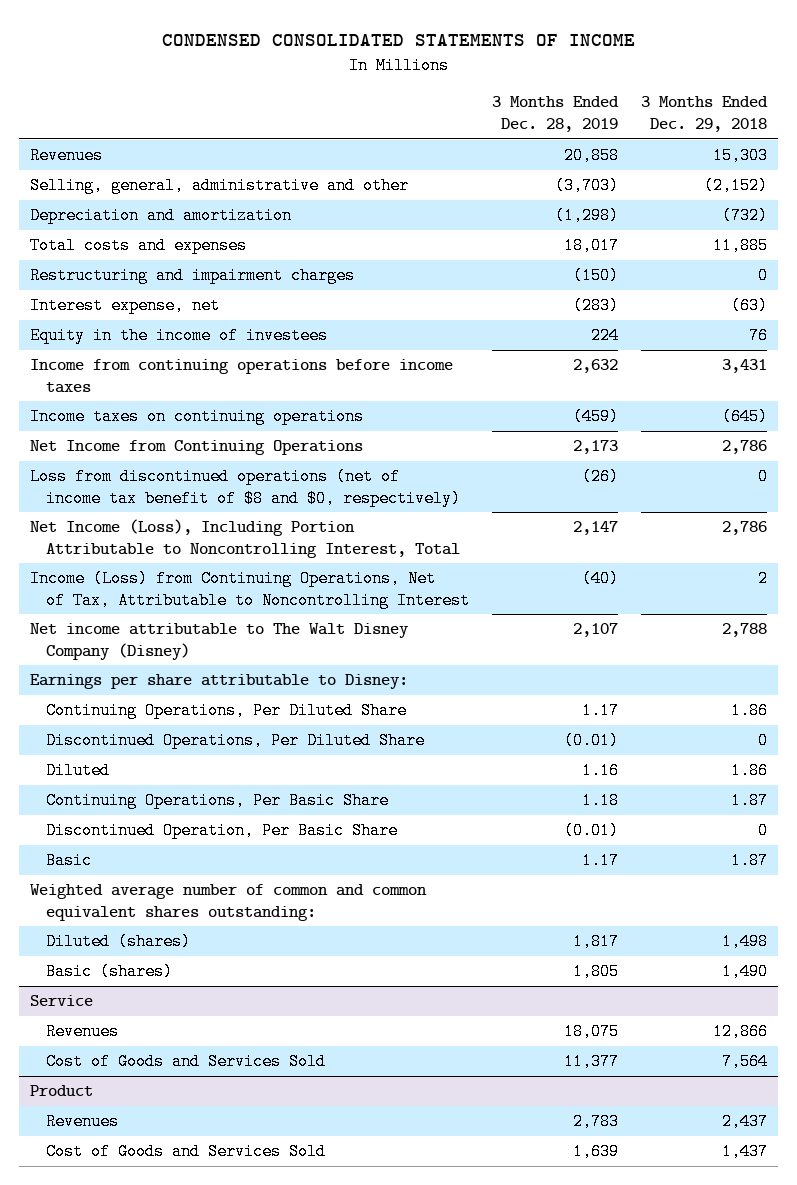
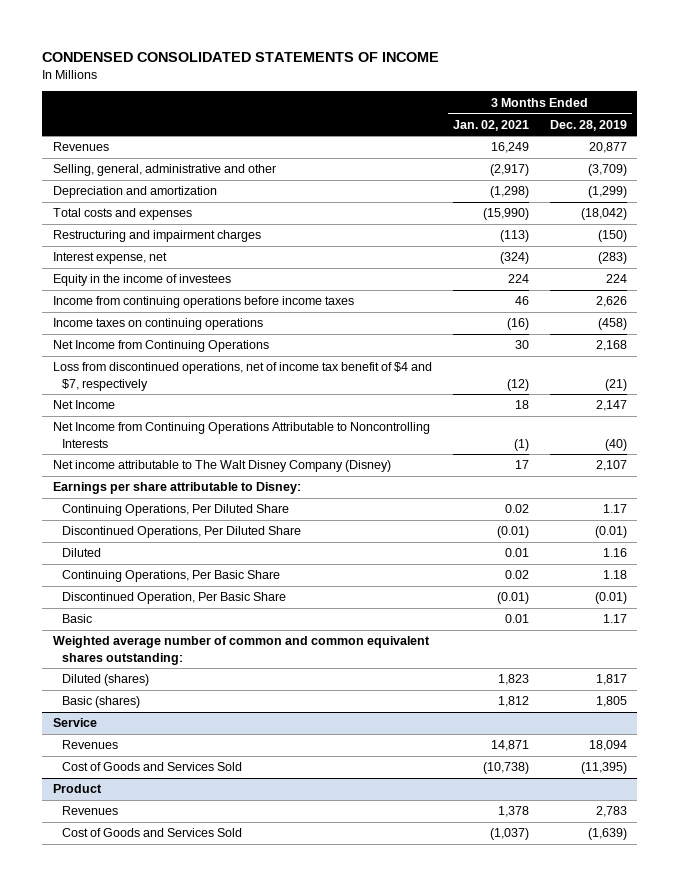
- | 3 Months Ended Dec. 28, 2019 | 3 Months Ended Dec. 29, 2018
+ | 3 Months Ended Jan. 02, 2021 | 3 Months Ended Dec. 28, 2019
- Revenues | 20,858 | 15,303
- Selling, general, administrative and other | (3,703) | (2,152)
- Depreciation and amortization | (1,298) | (732)
- Total costs and expenses | 18,017 | 11,885
+ Revenues | 16,249 | 20,877
+ Selling, general, administrative and other | (2,917) | (3,709)
+ Depreciation and amortization | (1,298) | (1,299)
+ Total costs and expenses | (15,990) | (18,042)
- Income from continuing operations before income taxes | 2,632 | 3,431
- Income taxes on continuing operations | (459) | (645)
- Net Income from Continuing Operations | 2,173 | 2,786
- Loss from discontinued operations (net of income tax benefit of $8 and $0, respectively) | (26) | 0
- Net Income (Loss), Including Portion Attributable to Noncontrolling Interest, Total | 2,147 | 2,786
- Income (Loss) from Continuing Operations, Net of Tax, Attributable to Noncontrolling Interest | (40) | 2
+ Income from continuing operations before income taxes | 46 | 2,626
+ Income taxes on continuing operations | (16) | (458)
+ Net Income from Continuing Operations | 30 | 2,168
+ Loss from discontinued operations, net of income tax benefit of $4 and $7, respectively | (12) | (21)
+ Net Income | 18 | 2,147
+ Net Income from Continuing Operations Attributable to Noncontrolling Interests | (1) | (40)
@ Service
- Revenues | 18,075 | 12,866
- Cost of Goods and Services Sold | 11,377 | 7,564
+ Revenues | 14,871 | 18,094
+ Cost of Goods and Services Sold | (10,738) | (11,395)
@ Product
- Cost of Goods and Services Sold | 1,639 | 1,437
+ Cost of Goods and Services Sold | (1,037) | (1,639)

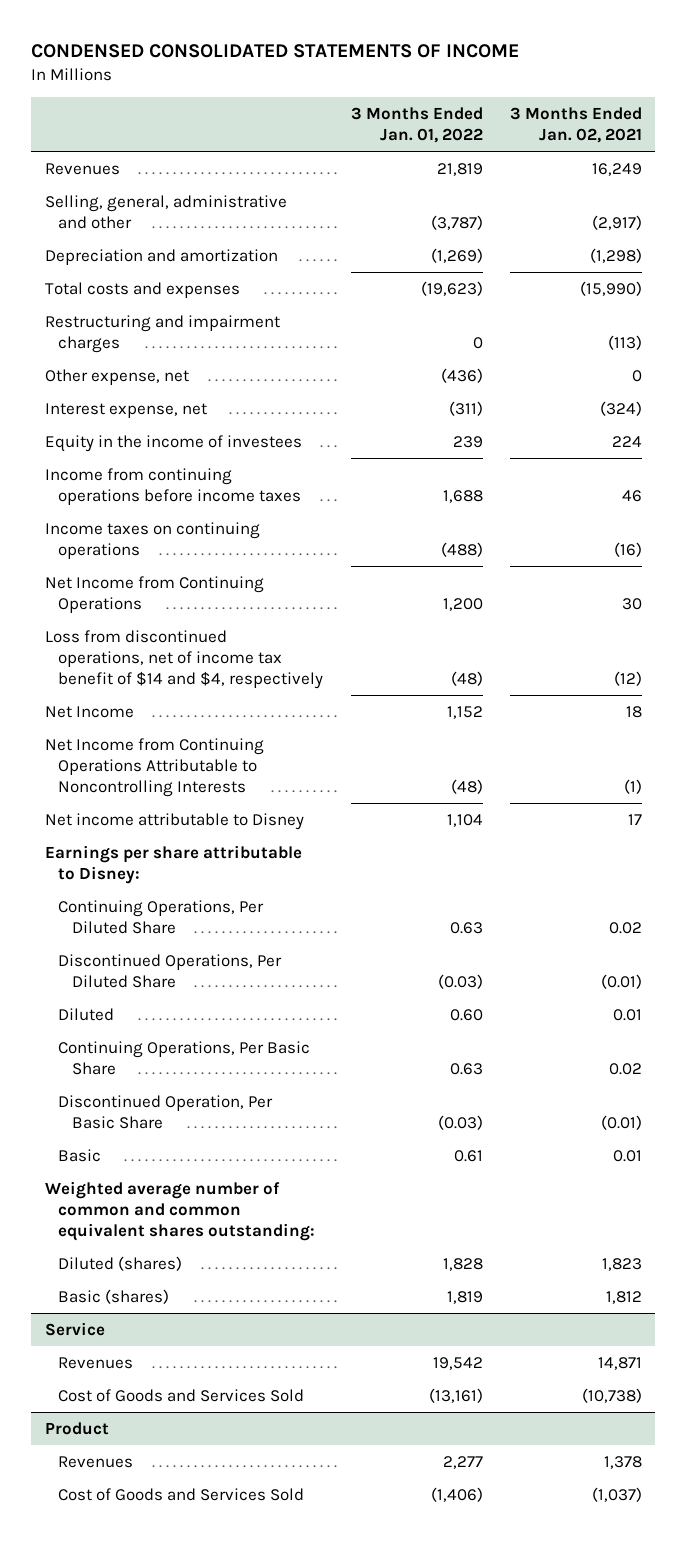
- | 3 Months Ended Jan. 02, 2021 | 3 Months Ended Dec. 28, 2019
+ | 3 Months Ended Jan. 01, 2022 | 3 Months Ended Jan. 02, 2021
+ Other expense, net | (436) | 0
- Loss from discontinued operations, net of income tax benefit of $4 and $7, respectively | (12) | (21)
+ Loss from discontinued operations, net of income tax benefit of $14 and $4, respectively | (48) | (12)
- Net income attributable to The Walt Disney Company (Disney) | 17 | 2,107
+ Net income attributable to Disney | 1,104 | 17

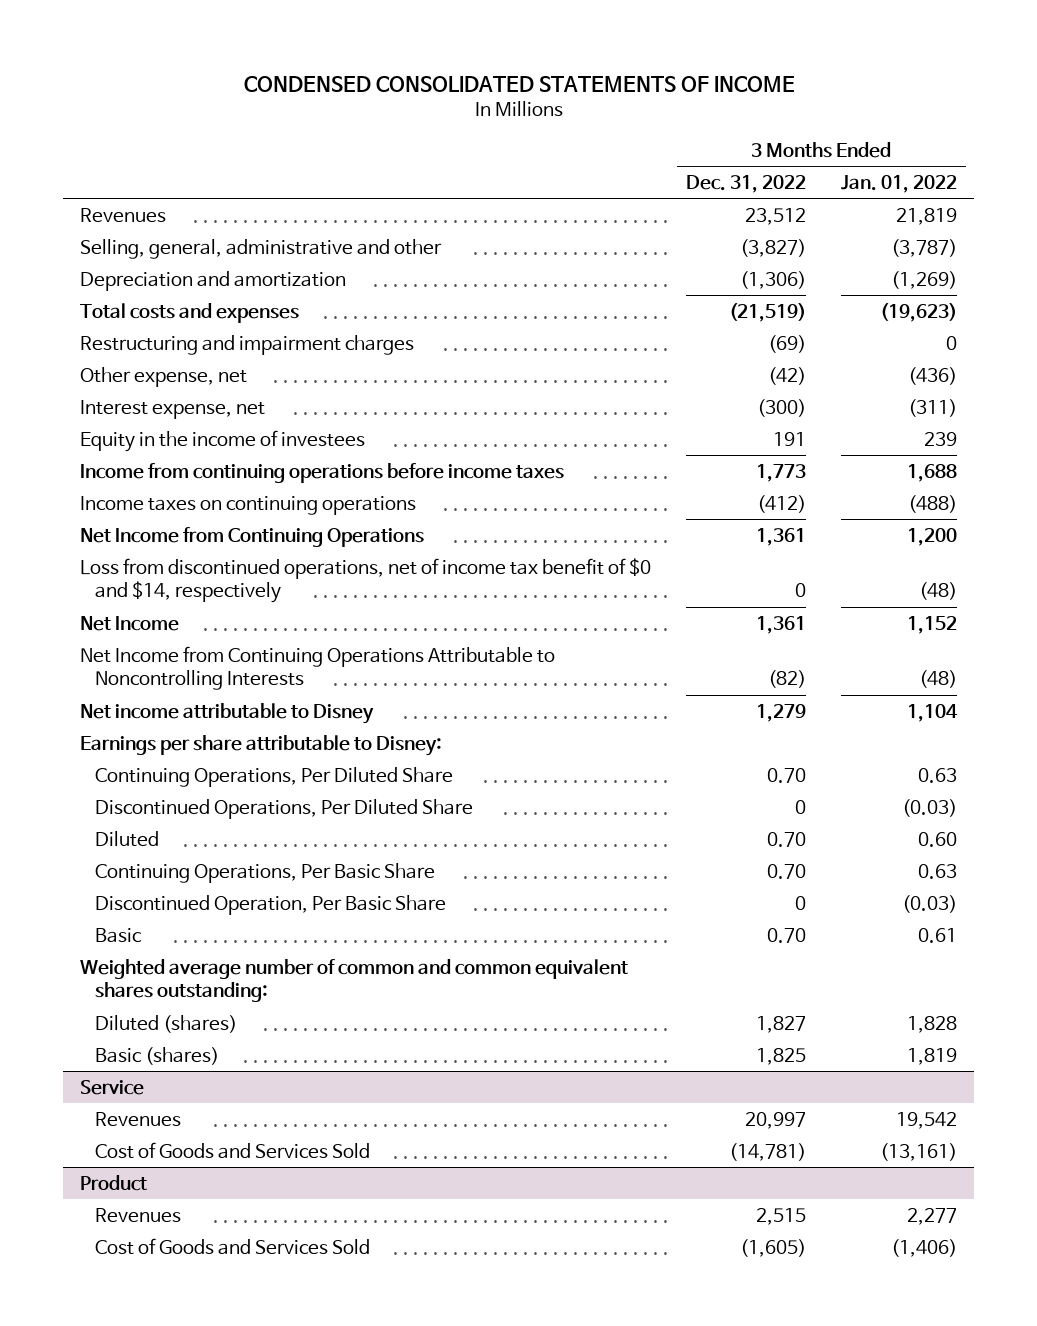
- | 3 Months Ended Jan. 01, 2022 | 3 Months Ended Jan. 02, 2021
+ | 3 Months Ended Dec. 31, 2022 | 3 Months Ended Jan. 01, 2022
- Loss from discontinued operations, net of income tax benefit of $14 and $4, respectively | (48) | (12)
+ Loss from discontinued operations, net of income tax benefit of $0 and $14, respectively | 0 | (48)

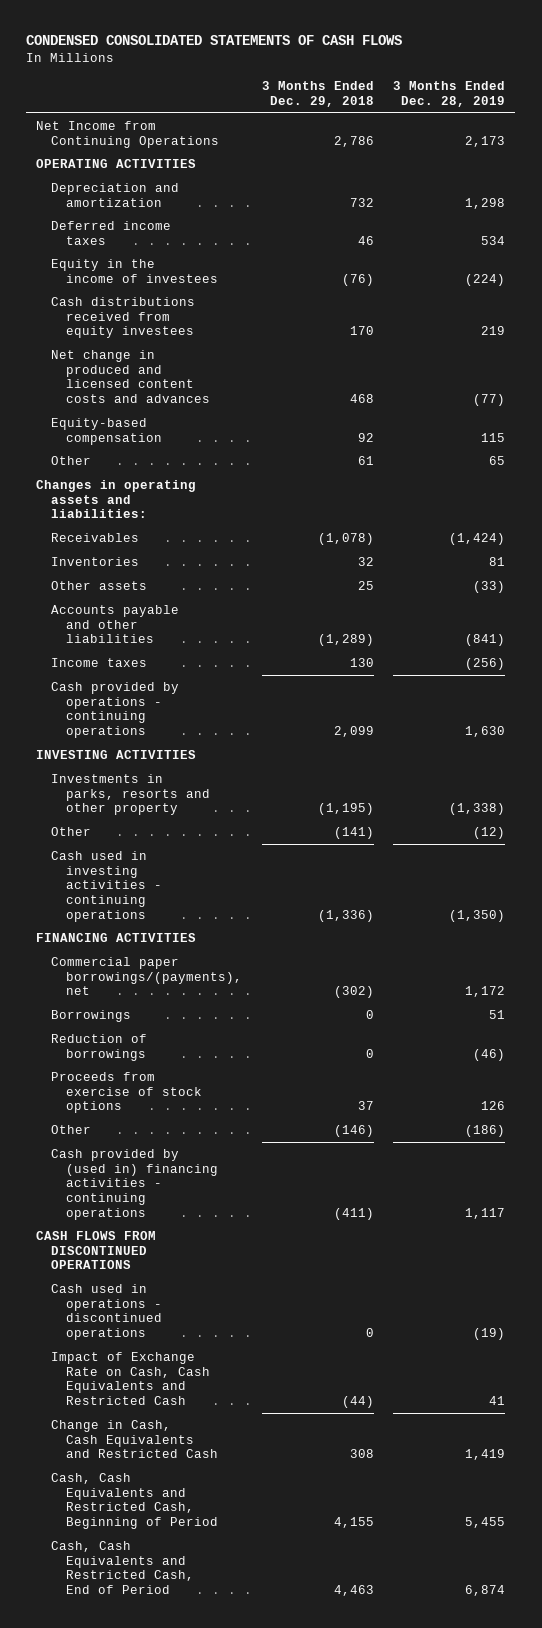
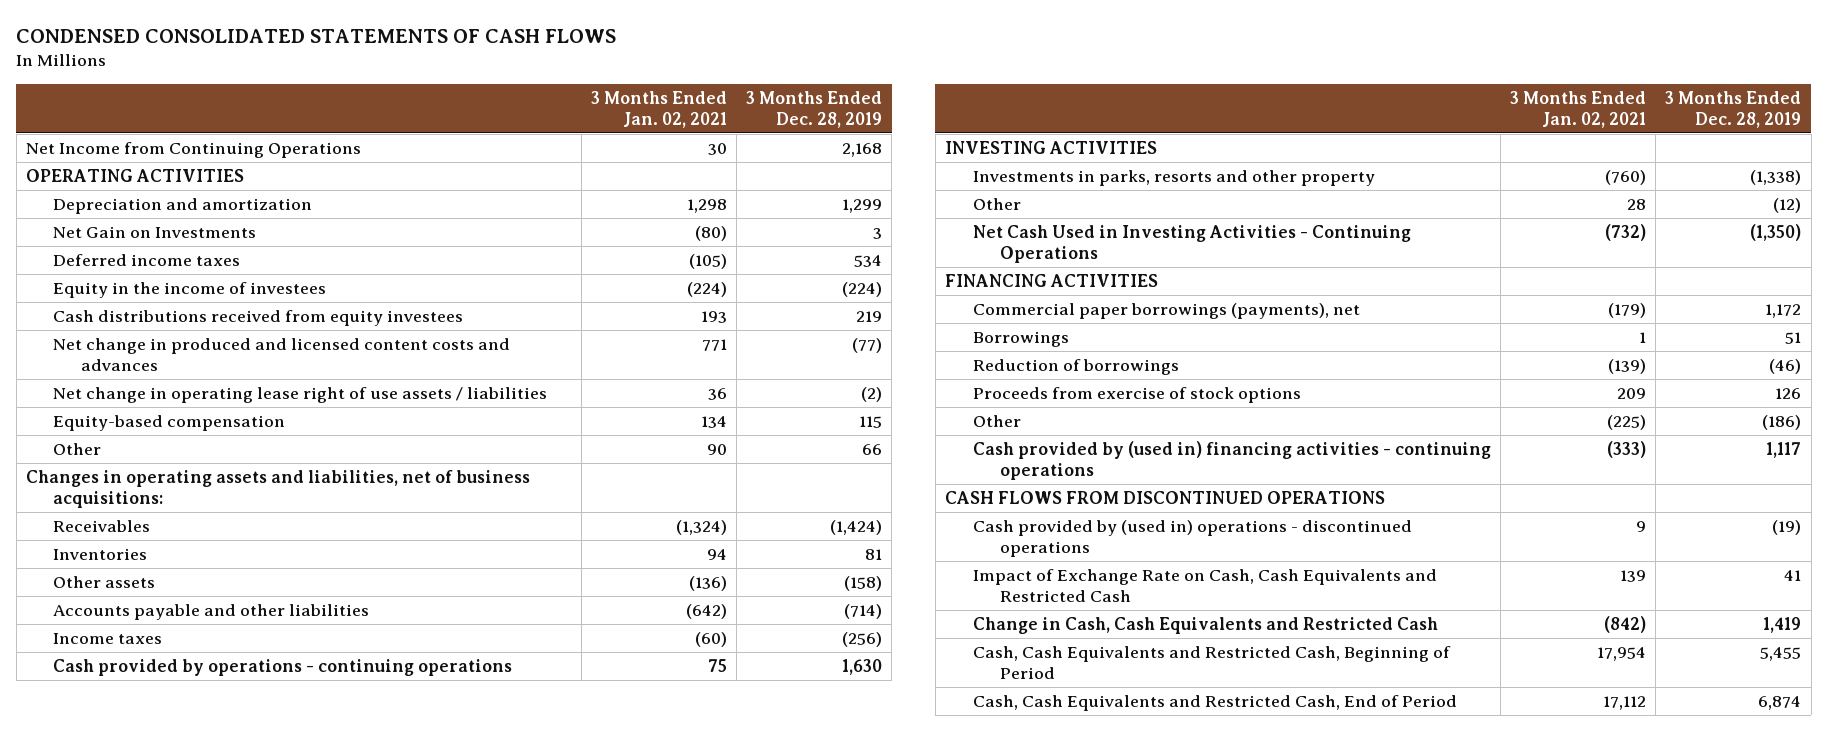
- | 3 Months Ended Dec. 29, 2018 | 3 Months Ended Dec. 28, 2019
+ | 3 Months Ended Jan. 02, 2021 | 3 Months Ended Dec. 28, 2019
- Net Income from Continuing Operations | 2,786 | 2,173
+ Net Income from Continuing Operations | 30 | 2,168
- Depreciation and amortization | 732 | 1,298
+ Depreciation and amortization | 1,298 | 1,299
+ Net Gain on Investments | (80) | 3
+ Net change in operating lease right of use assets / liabilities | 36 | (2)
- Other | 61 | 65
- Changes in operating assets and liabilities:
+ Other | 90 | 66
+ Changes in operating assets and liabilities, net of business acquisitions:
- Other assets | 25 | (33)
- Accounts payable and other liabilities | (1,289) | (841)
+ Other assets | (136) | (158)
+ Accounts payable and other liabilities | (642) | (714)
- Cash used in investing activities - continuing operations | (1,336) | (1,350)
+ Net Cash Used in Investing Activities - Continuing Operations | (732) | (1,350)
- Commercial paper borrowings/(payments), net | (302) | 1,172
+ Commercial paper borrowings (payments), net | (179) | 1,172
- Cash used in operations - discontinued operations | 0 | (19)
+ Cash provided by (used in) operations - discontinued operations | 9 | (19)

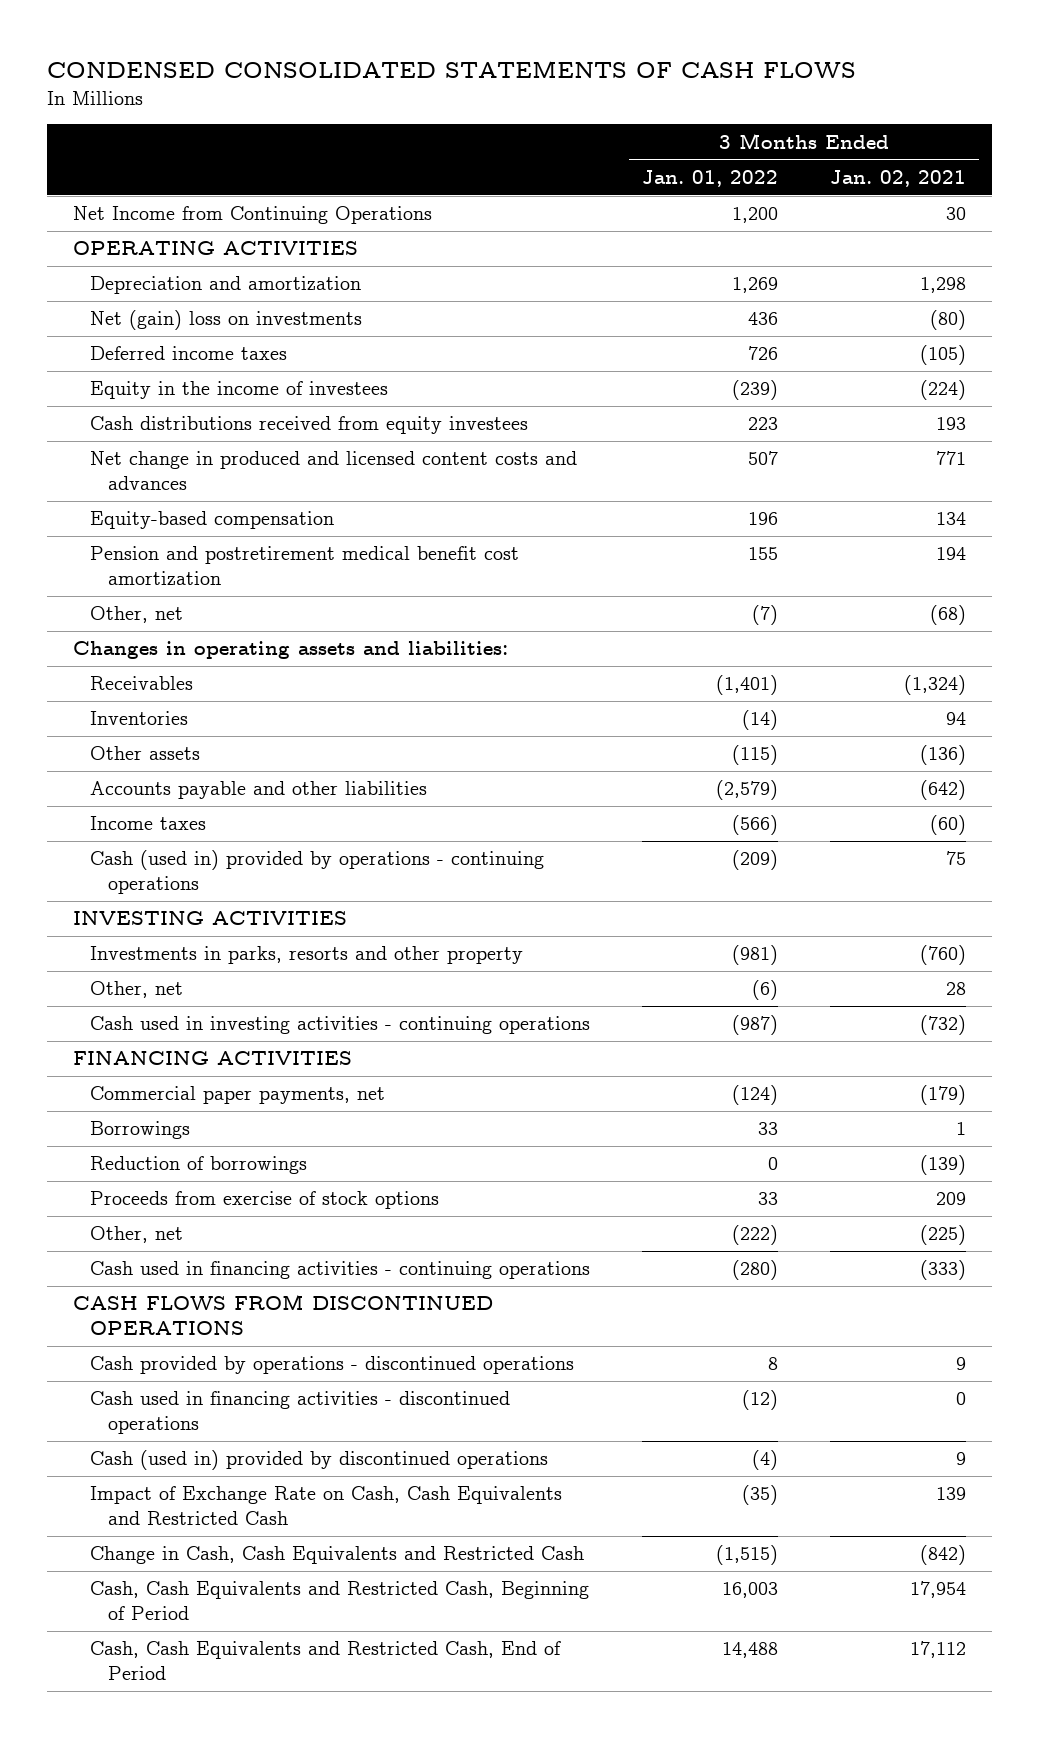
- | 3 Months Ended Jan. 02, 2021 | 3 Months Ended Dec. 28, 2019
+ | 3 Months Ended Jan. 01, 2022 | 3 Months Ended Jan. 02, 2021
- Net Gain on Investments | (80) | 3
+ Net (gain) loss on investments | 436 | (80)
- Net change in operating lease right of use assets / liabilities | 36 | (2)
- Other | 90 | 66
- Changes in operating assets and liabilities, net of business acquisitions:
+ Pension and postretirement medical benefit cost amortization | 155 | 194
+ Other, net | (7) | (68)
+ Changes in operating assets and liabilities:
- Cash provided by operations - continuing operations | 75 | 1,630
+ Cash (used in) provided by operations - continuing operations | (209) | 75
- Other | 28 | (12)
- Net Cash Used in Investing Activities - Continuing Operations | (732) | (1,350)
+ Other, net | (6) | 28
+ Cash used in investing activities - continuing operations | (987) | (732)
- Commercial paper borrowings (payments), net | (179) | 1,172
+ Commercial paper payments, net | (124) | (179)
- Other | (225) | (186)
- Cash provided by (used in) financing activities - continuing operations | (333) | 1,117
+ Other, net | (222) | (225)
+ Cash used in financing activities - continuing operations | (280) | (333)
- Cash provided by (used in) operations - discontinued operations | 9 | (19)
+ Cash provided by operations - discontinued operations | 8 | 9
+ Cash used in financing activities - discontinued operations | (12) | 0
+ Cash (used in) provided by discontinued operations | (4) | 9

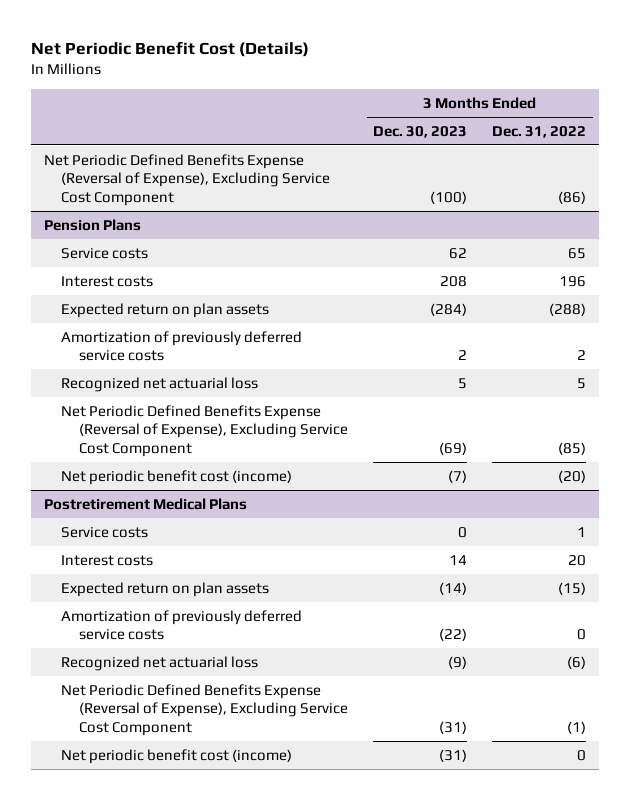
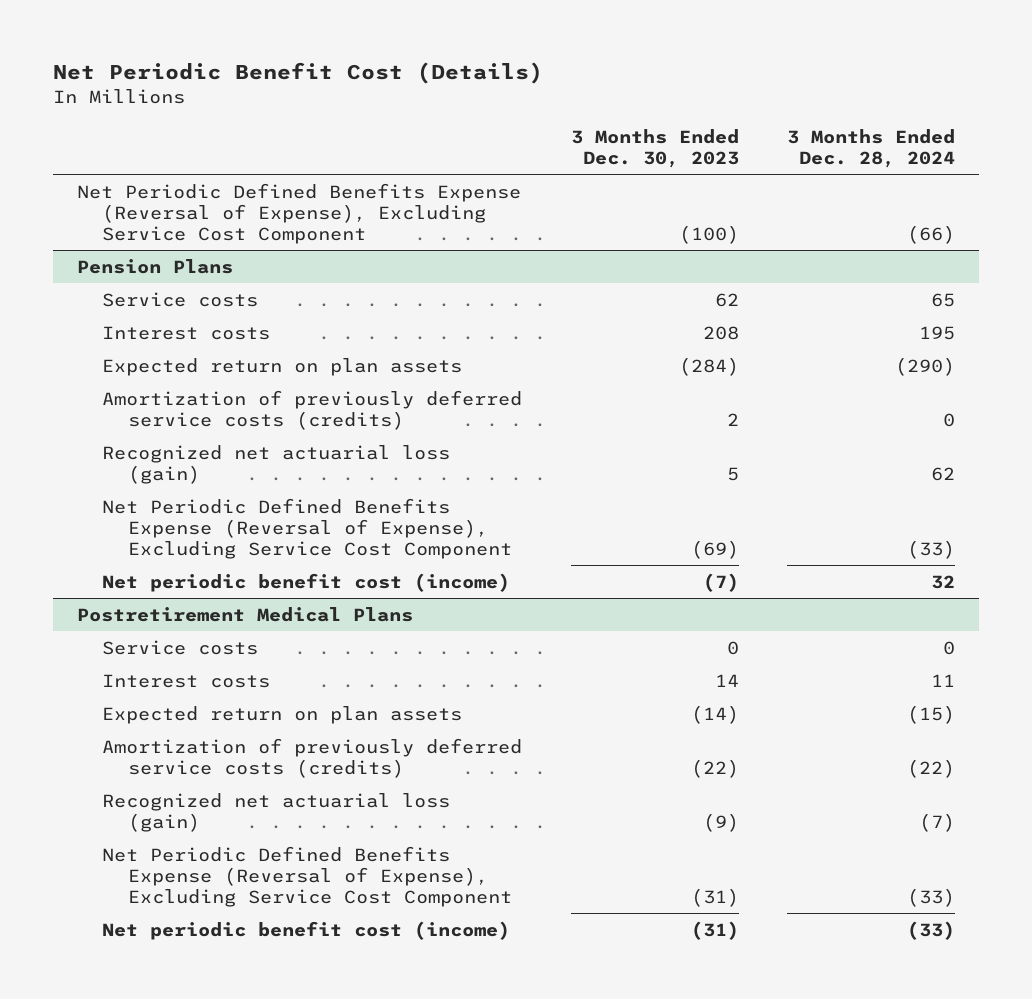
- | 3 Months Ended Dec. 30, 2023 | 3 Months Ended Dec. 31, 2022
+ | 3 Months Ended Dec. 30, 2023 | 3 Months Ended Dec. 28, 2024
@ Pension Plans
- Amortization of previously deferred service costs | 2 | 2
- Recognized net actuarial loss | 5 | 5
+ Amortization of previously deferred service costs (credits) | 2 | 0
+ Recognized net actuarial loss (gain) | 5 | 62
@ Postretirement Medical Plans
- Amortization of previously deferred service costs | (22) | 0
- Recognized net actuarial loss | (9) | (6)
+ Amortization of previously deferred service costs (credits) | (22) | (22)
+ Recognized net actuarial loss (gain) | (9) | (7)

